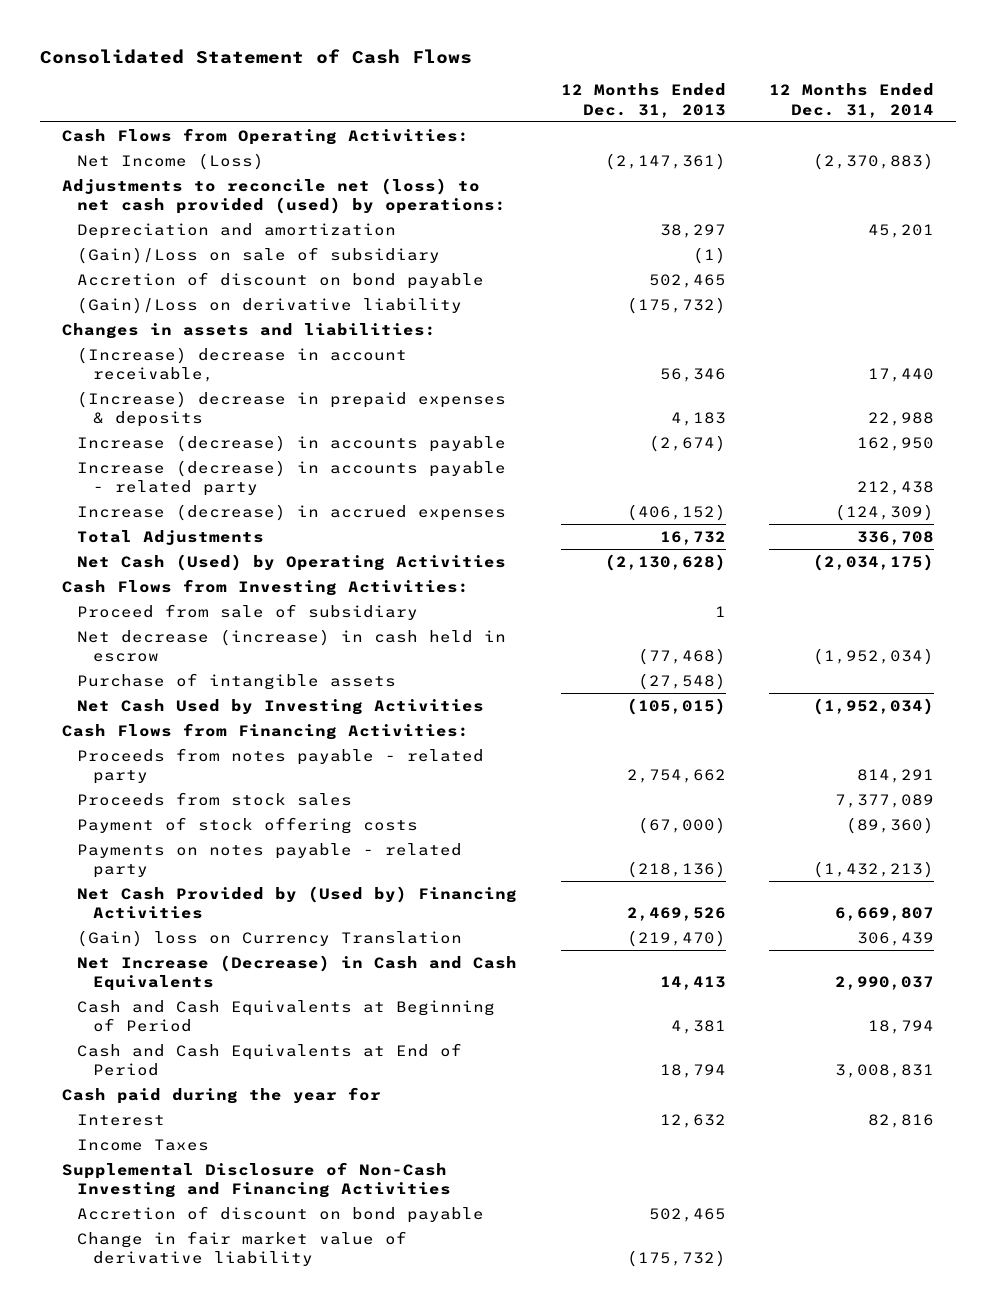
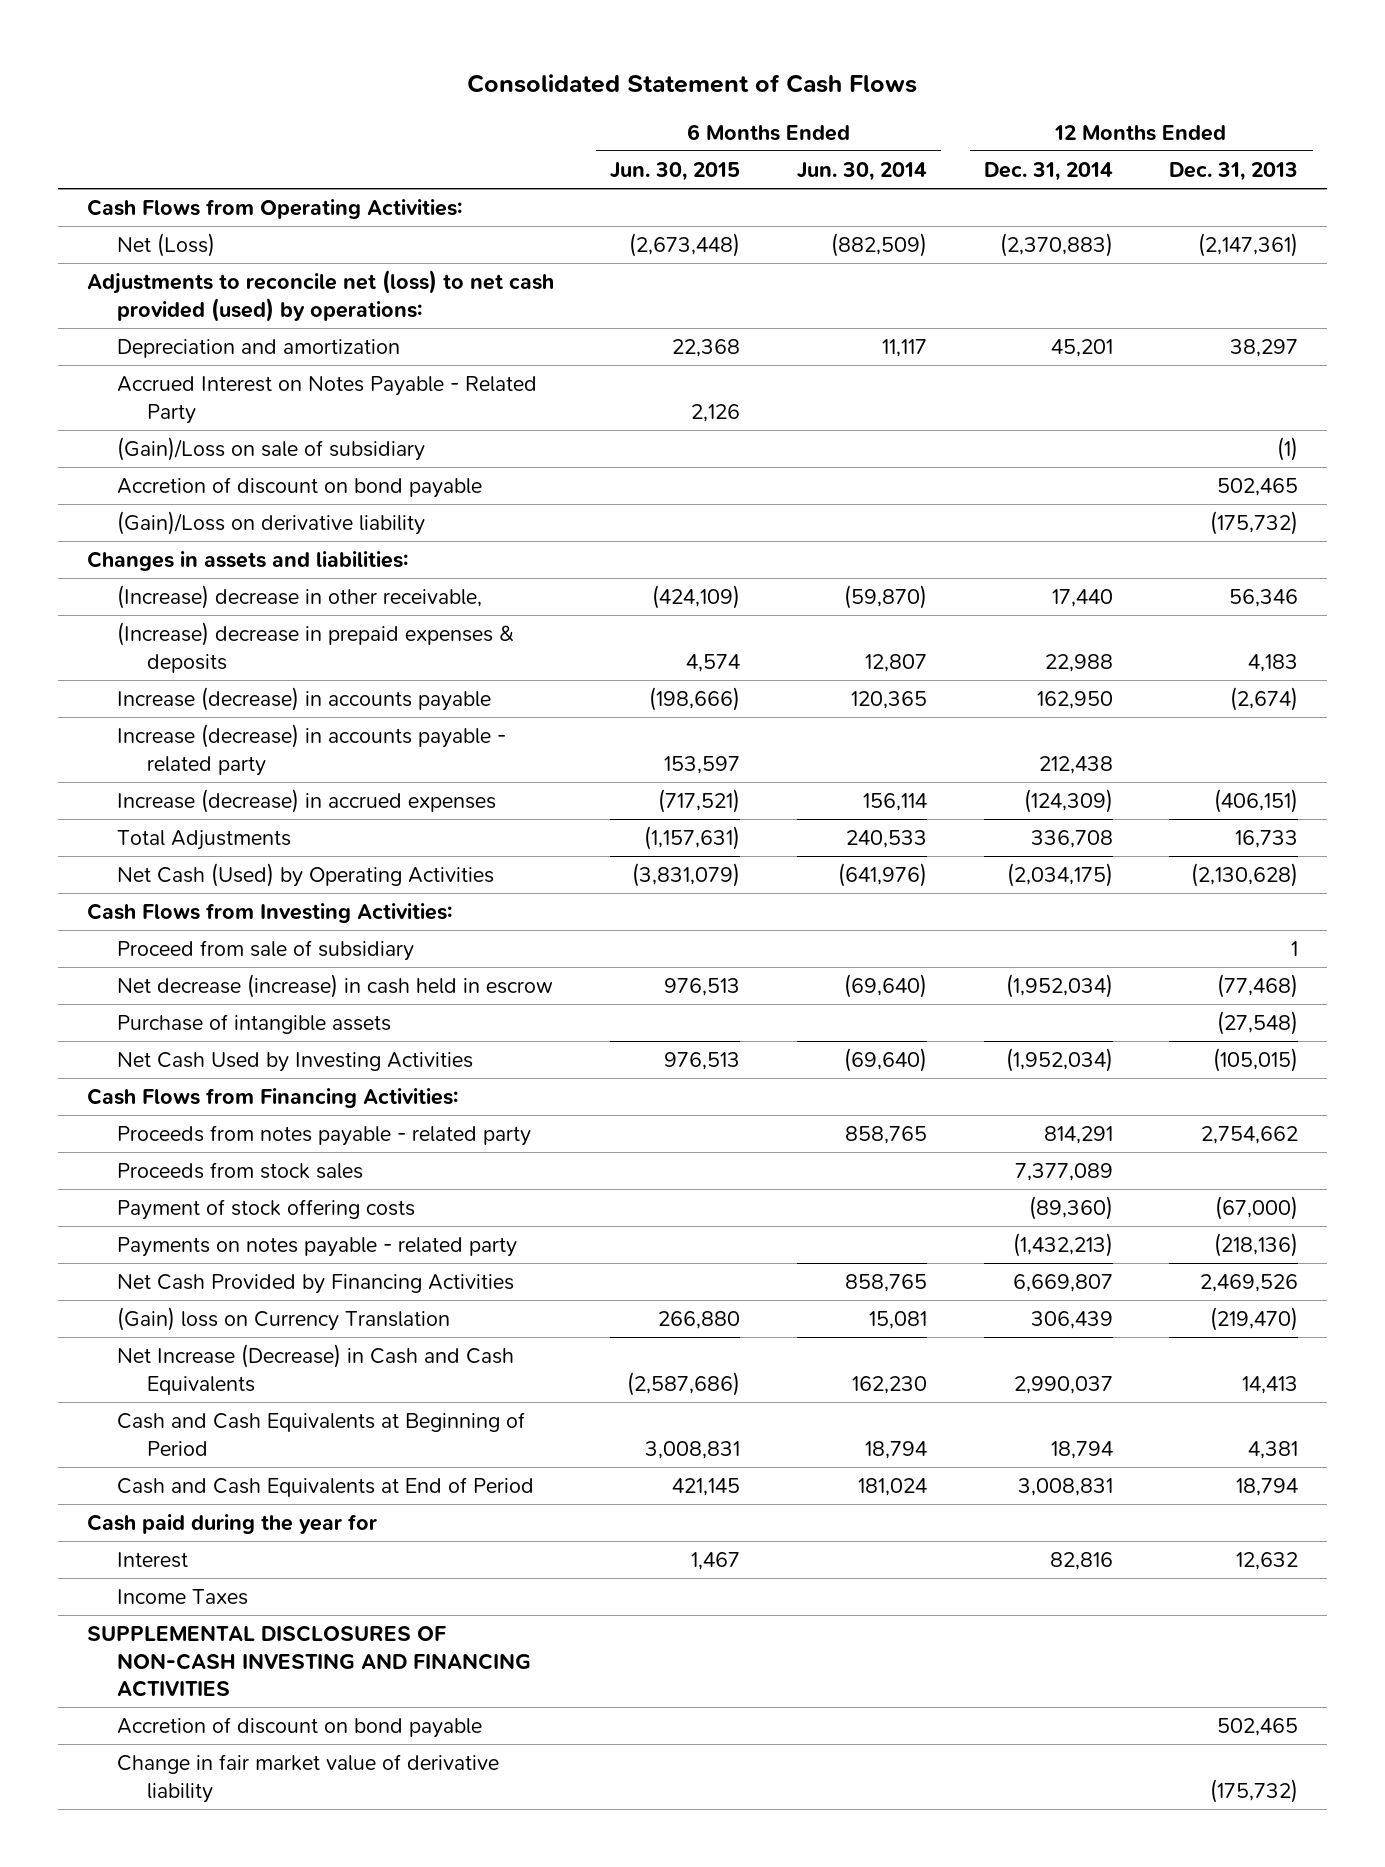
- | 12 Months Ended Dec. 31, 2013 | 12 Months Ended Dec. 31, 2014
+ | 6 Months Ended Jun. 30, 2015 | 6 Months Ended Jun. 30, 2014 | 12 Months Ended Dec. 31, 2014 | 12 Months Ended Dec. 31, 2013
- Net Income (Loss) | (2,147,361) | (2,370,883)
+ Net (Loss) | (2,673,448) | (882,509) | (2,370,883) | (2,147,361)
+ Accrued Interest on Notes Payable - Related Party | 2,126 | | |
- (Increase) decrease in account receivable, | 56,346 | 17,440
+ (Increase) decrease in other receivable, | (424,109) | (59,870) | 17,440 | 56,346
- Increase (decrease) in accrued expenses | (406,152) | (124,309)
- Total Adjustments | 16,732 | 336,708
+ Increase (decrease) in accrued expenses | (717,521) | 156,114 | (124,309) | (406,151)
+ Total Adjustments | (1,157,631) | 240,533 | 336,708 | 16,733
- Net Cash Provided by (Used by) Financing Activities | 2,469,526 | 6,669,807
+ Net Cash Provided by Financing Activities | | 858,765 | 6,669,807 | 2,469,526
- Supplemental Disclosure of Non-Cash Investing and Financing Activities
+ SUPPLEMENTAL DISCLOSURES OF NON-CASH INVESTING AND FINANCING ACTIVITIES

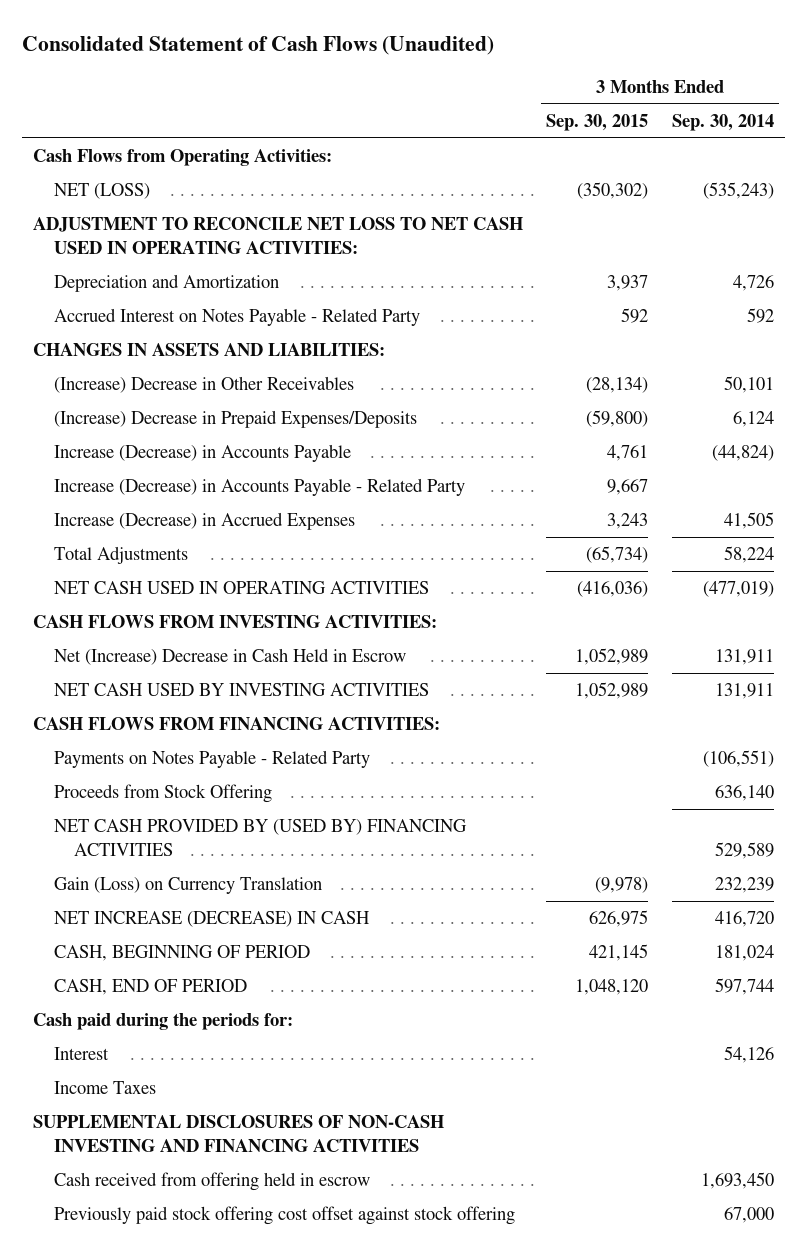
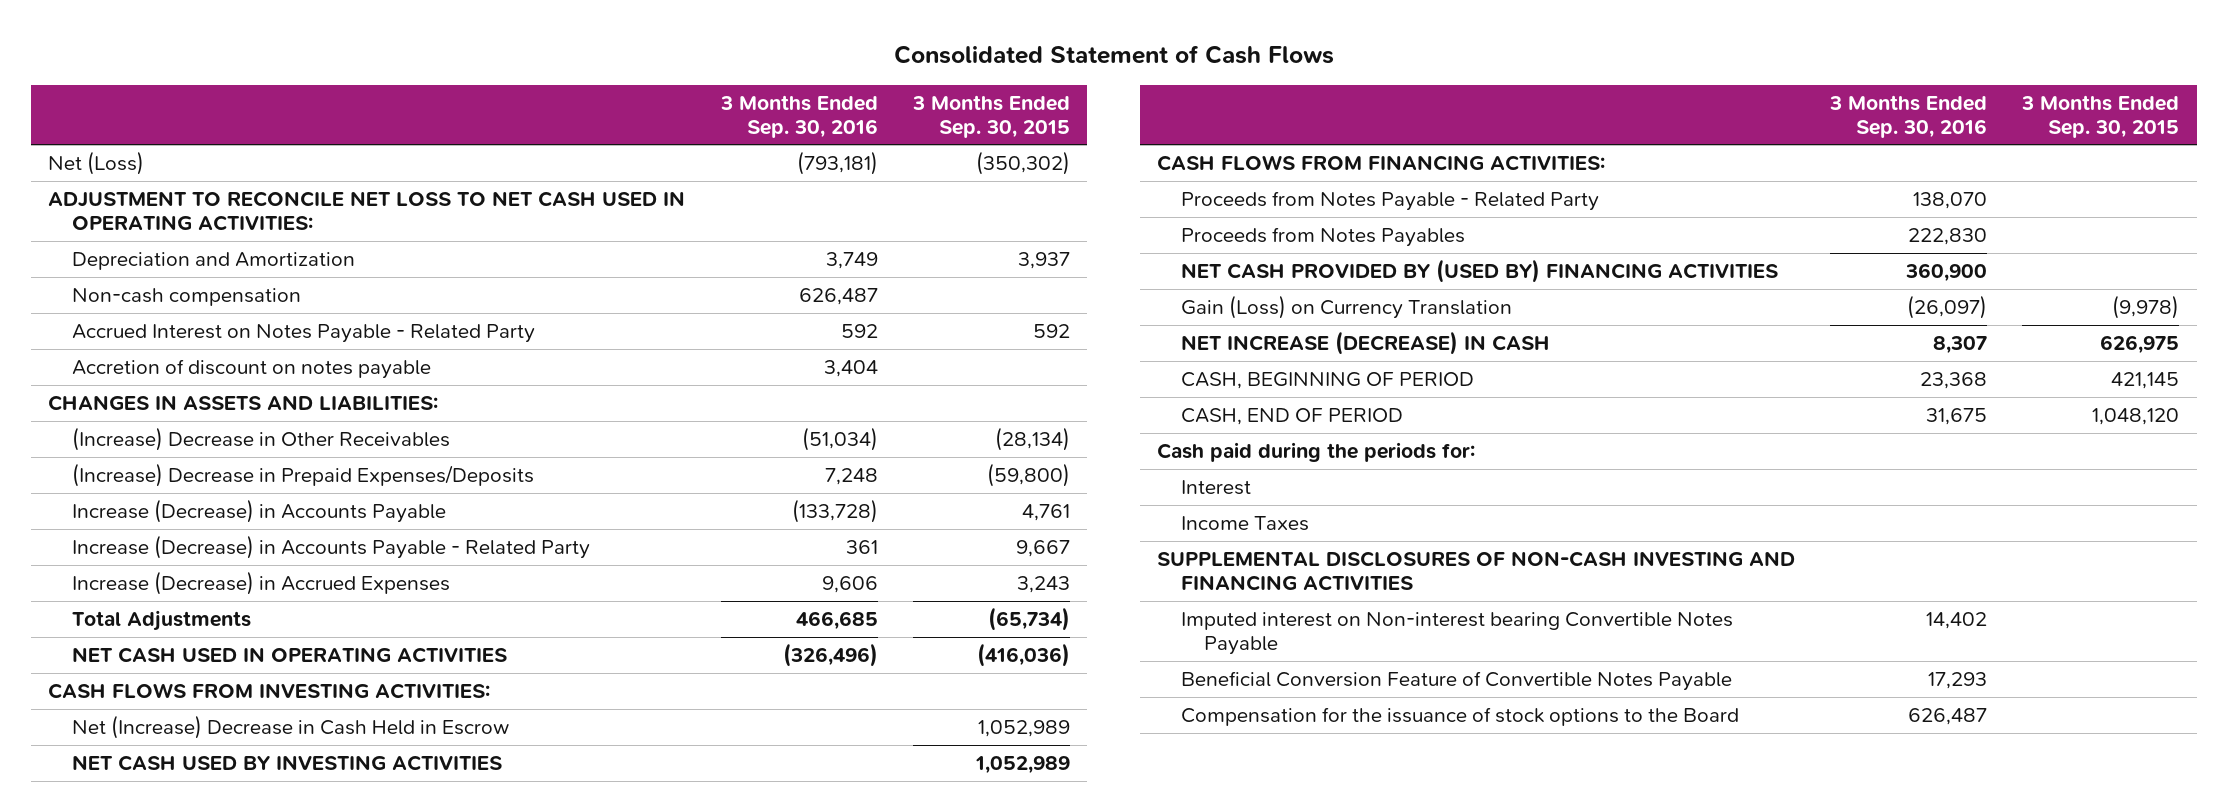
- Consolidated Statement of Cash Flows (Unaudited)
+ Consolidated Statement of Cash Flows
- | 3 Months Ended Sep. 30, 2015 | 3 Months Ended Sep. 30, 2014
+ | 3 Months Ended Sep. 30, 2016 | 3 Months Ended Sep. 30, 2015
- Cash Flows from Operating Activities:
- NET (LOSS) | (350,302) | (535,243)
+ Net (Loss) | (793,181) | (350,302)
+ Non-cash compensation | 626,487 |
+ Accretion of discount on notes payable | 3,404 |
- Payments on Notes Payable - Related Party | | (106,551)
- Proceeds from Stock Offering | | 636,140
+ Proceeds from Notes Payable - Related Party | 138,070 |
+ Proceeds from Notes Payables | 222,830 |
- Cash received from offering held in escrow | | 1,693,450
- Previously paid stock offering cost offset against stock offering | | 67,000
+ Imputed interest on Non-interest bearing Convertible Notes Payable | 14,402 |
+ Beneficial Conversion Feature of Convertible Notes Payable | 17,293 |
+ Compensation for the issuance of stock options to the Board | 626,487 |

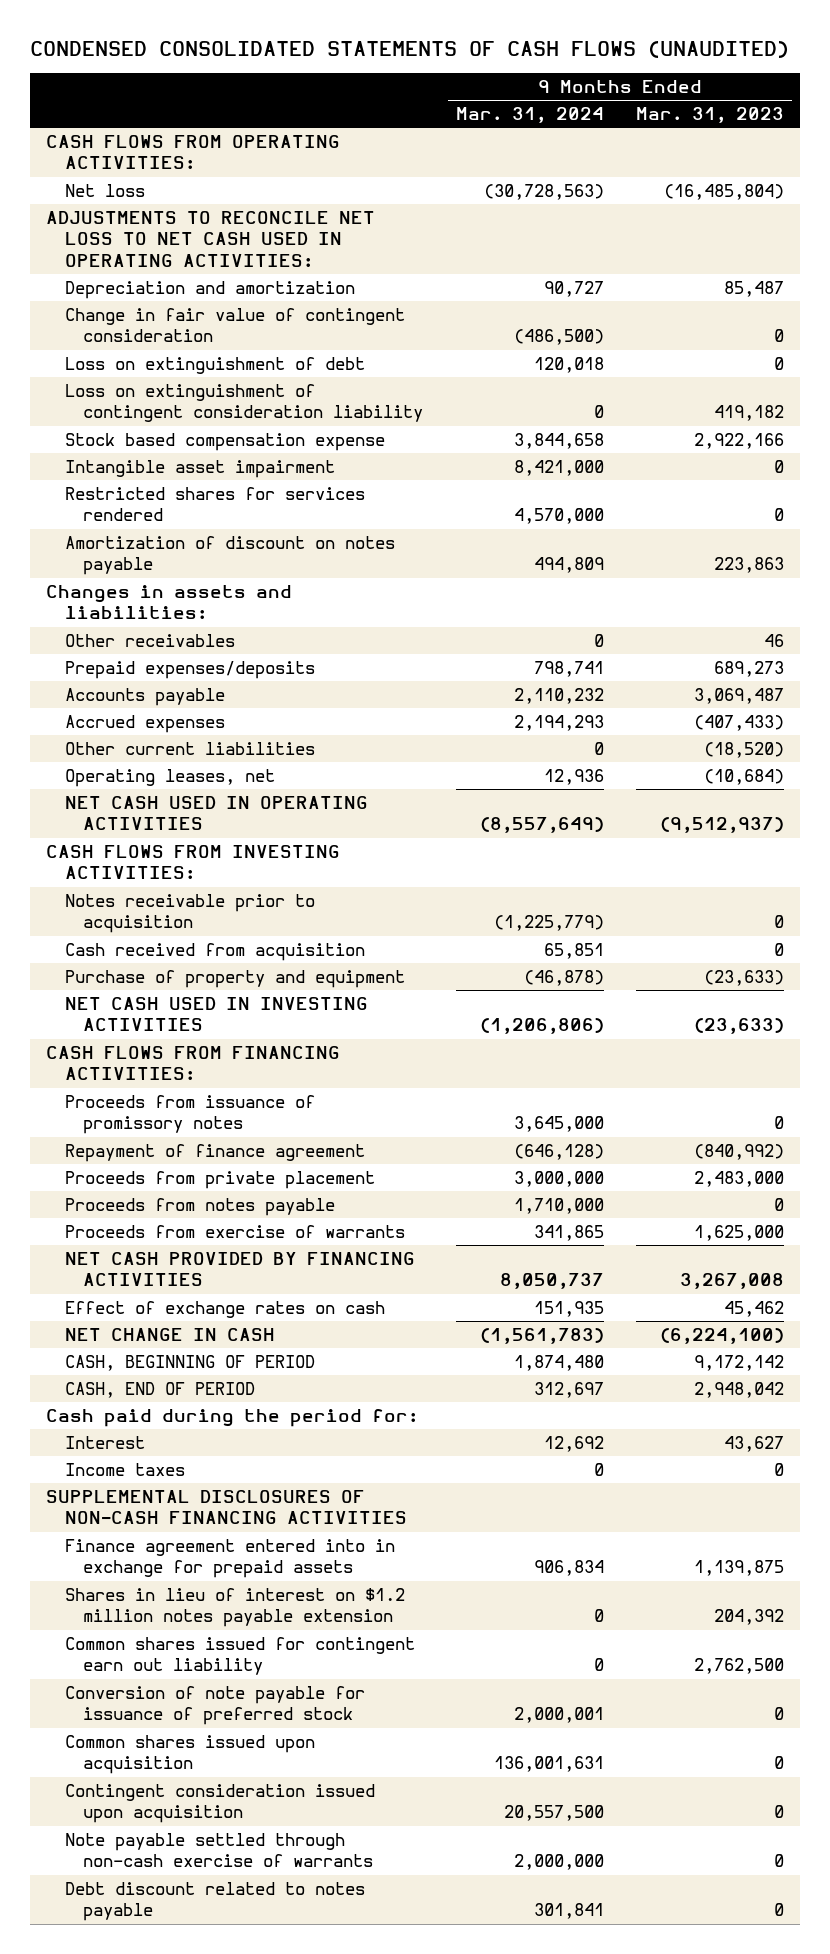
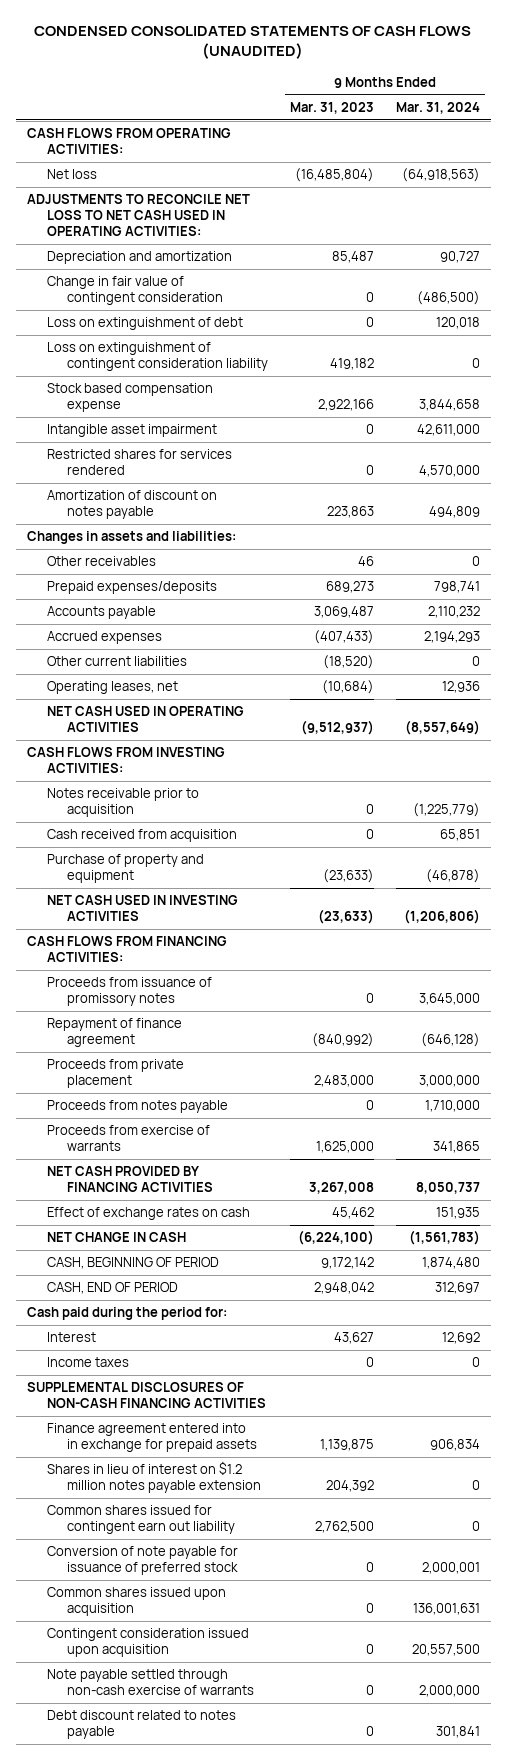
- | 9 Months Ended Mar. 31, 2024 | 9 Months Ended Mar. 31, 2023
+ | 9 Months Ended Mar. 31, 2023 | 9 Months Ended Mar. 31, 2024
- Net loss | (30,728,563) | (16,485,804)
+ Net loss | (16,485,804) | (64,918,563)
- Intangible asset impairment | 8,421,000 | 0
+ Intangible asset impairment | 0 | 42,611,000

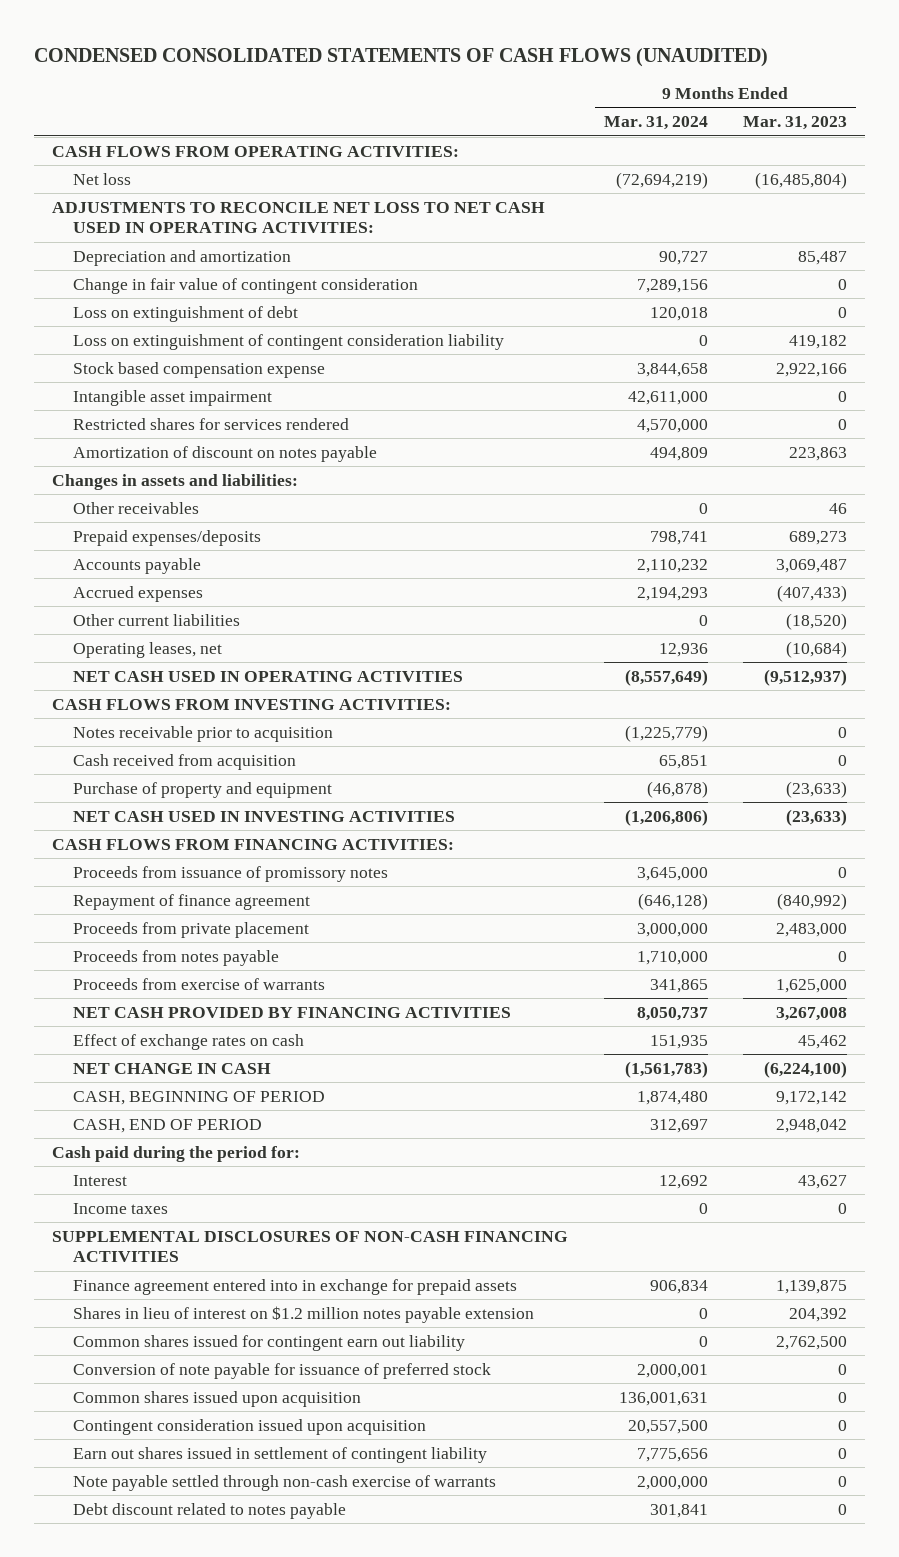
- | 9 Months Ended Mar. 31, 2023 | 9 Months Ended Mar. 31, 2024
+ | 9 Months Ended Mar. 31, 2024 | 9 Months Ended Mar. 31, 2023
- Net loss | (16,485,804) | (64,918,563)
+ Net loss | (72,694,219) | (16,485,804)
- Change in fair value of contingent consideration | 0 | (486,500)
+ Change in fair value of contingent consideration | 7,289,156 | 0
+ Earn out shares issued in settlement of contingent liability | 7,775,656 | 0

